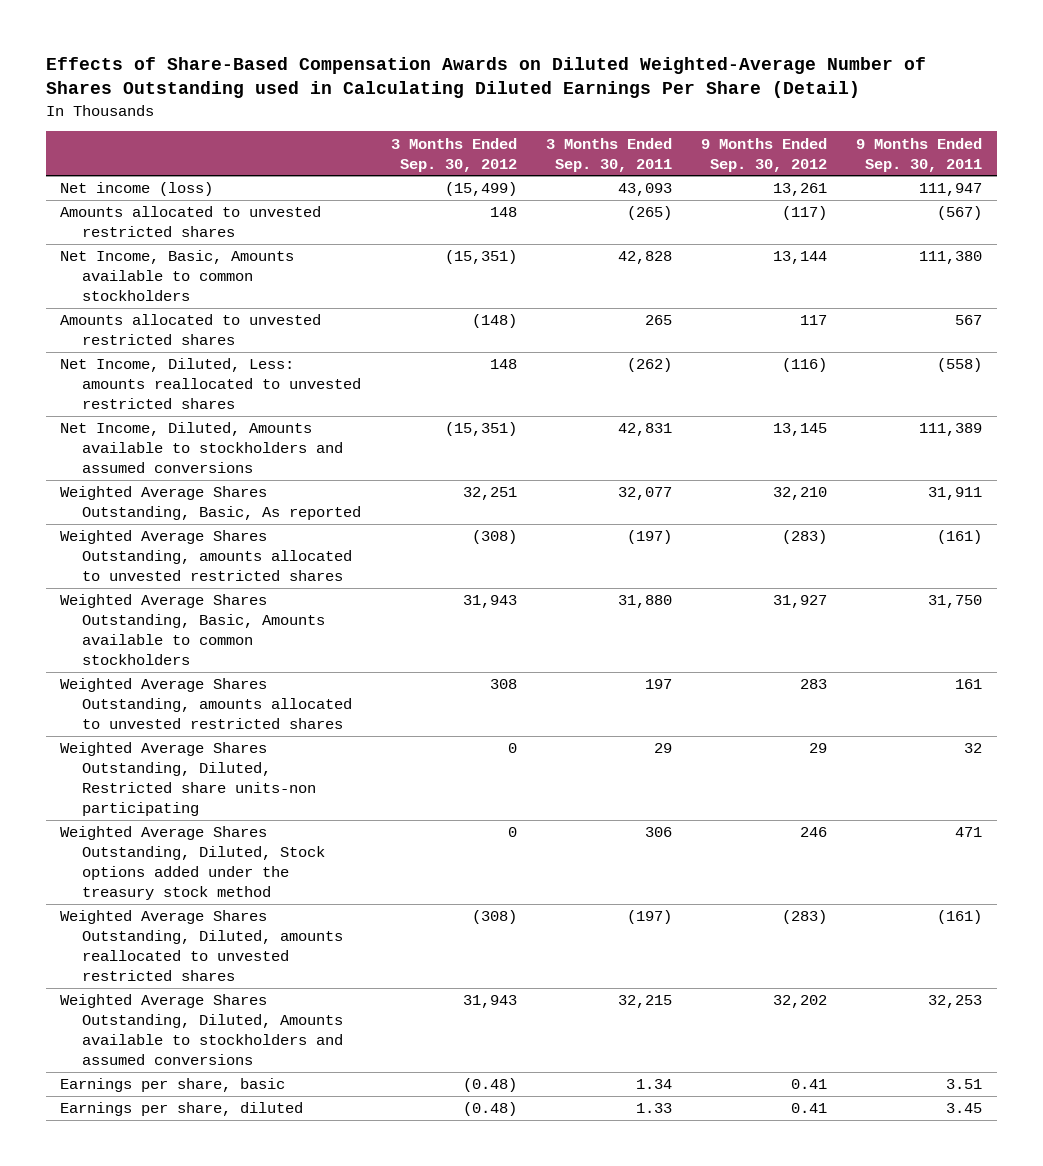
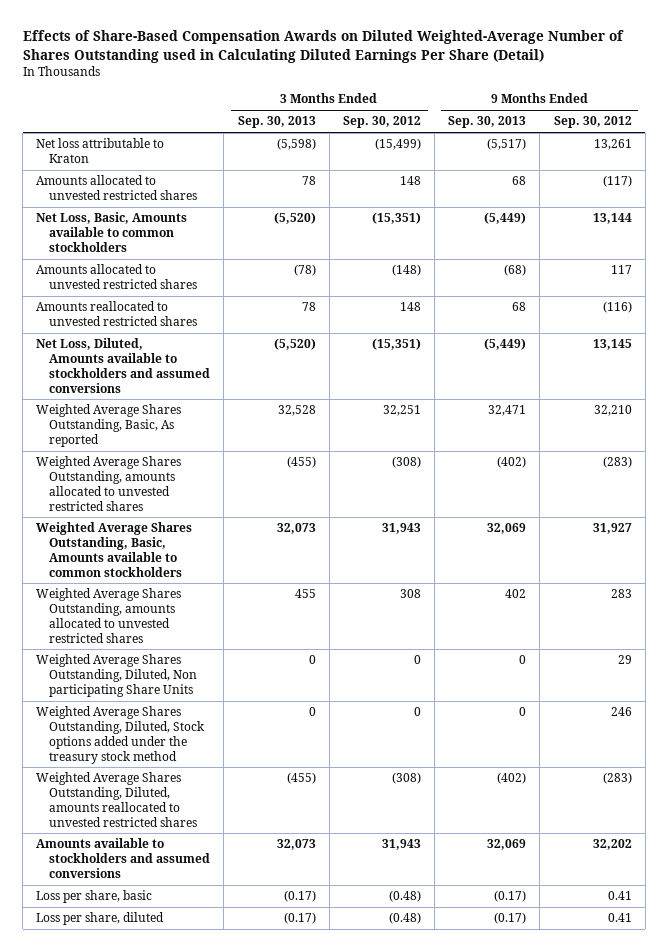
- | 3 Months Ended Sep. 30, 2012 | 3 Months Ended Sep. 30, 2011 | 9 Months Ended Sep. 30, 2012 | 9 Months Ended Sep. 30, 2011
+ | 3 Months Ended Sep. 30, 2013 | 3 Months Ended Sep. 30, 2012 | 9 Months Ended Sep. 30, 2013 | 9 Months Ended Sep. 30, 2012
- Net income (loss) | (15,499) | 43,093 | 13,261 | 111,947
+ Net loss attributable to Kraton | (5,598) | (15,499) | (5,517) | 13,261
- Net Income, Basic, Amounts available to common stockholders | (15,351) | 42,828 | 13,144 | 111,380
+ Net Loss, Basic, Amounts available to common stockholders | (5,520) | (15,351) | (5,449) | 13,144
- Net Income, Diluted, Less: amounts reallocated to unvested restricted shares | 148 | (262) | (116) | (558)
- Net Income, Diluted, Amounts available to stockholders and assumed conversions | (15,351) | 42,831 | 13,145 | 111,389
+ Amounts reallocated to unvested restricted shares | 78 | 148 | 68 | (116)
+ Net Loss, Diluted, Amounts available to stockholders and assumed conversions | (5,520) | (15,351) | (5,449) | 13,145
- Weighted Average Shares Outstanding, Diluted, Restricted share units-non participating | 0 | 29 | 29 | 32
+ Weighted Average Shares Outstanding, Diluted, Non participating Share Units | 0 | 0 | 0 | 29
- Weighted Average Shares Outstanding, Diluted, Amounts available to stockholders and assumed conversions | 31,943 | 32,215 | 32,202 | 32,253
- Earnings per share, basic | (0.48) | 1.34 | 0.41 | 3.51
- Earnings per share, diluted | (0.48) | 1.33 | 0.41 | 3.45
+ Amounts available to stockholders and assumed conversions | 32,073 | 31,943 | 32,069 | 32,202
+ Loss per share, basic | (0.17) | (0.48) | (0.17) | 0.41
+ Loss per share, diluted | (0.17) | (0.48) | (0.17) | 0.41

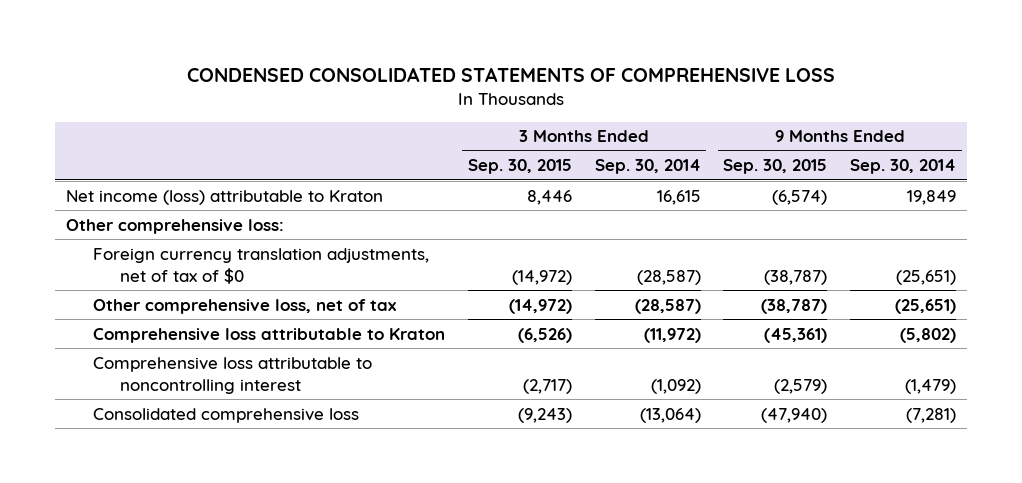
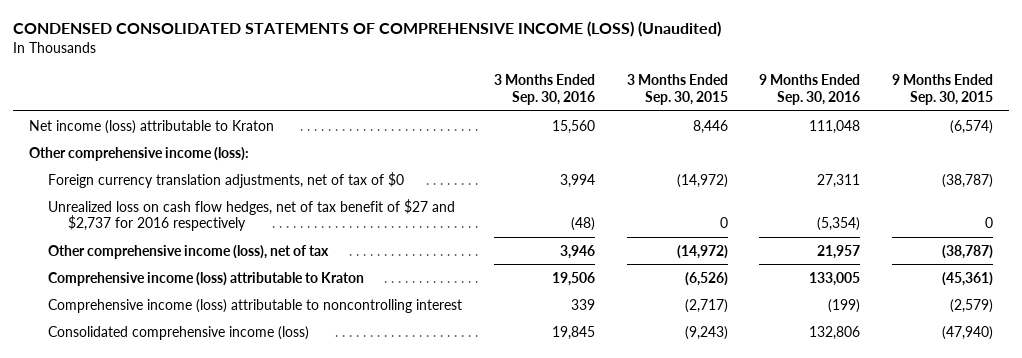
- CONDENSED CONSOLIDATED STATEMENTS OF COMPREHENSIVE LOSS
+ CONDENSED CONSOLIDATED STATEMENTS OF COMPREHENSIVE INCOME (LOSS) (Unaudited)
- | 3 Months Ended Sep. 30, 2015 | 3 Months Ended Sep. 30, 2014 | 9 Months Ended Sep. 30, 2015 | 9 Months Ended Sep. 30, 2014
+ | 3 Months Ended Sep. 30, 2016 | 3 Months Ended Sep. 30, 2015 | 9 Months Ended Sep. 30, 2016 | 9 Months Ended Sep. 30, 2015
- Other comprehensive loss:
+ Other comprehensive income (loss):
- Other comprehensive loss, net of tax | (14,972) | (28,587) | (38,787) | (25,651)
- Comprehensive loss attributable to Kraton | (6,526) | (11,972) | (45,361) | (5,802)
- Comprehensive loss attributable to noncontrolling interest | (2,717) | (1,092) | (2,579) | (1,479)
- Consolidated comprehensive loss | (9,243) | (13,064) | (47,940) | (7,281)
+ Unrealized loss on cash flow hedges, net of tax benefit of $27 and $2,737 for 2016 respectively | (48) | 0 | (5,354) | 0
+ Other comprehensive income (loss), net of tax | 3,946 | (14,972) | 21,957 | (38,787)
+ Comprehensive income (loss) attributable to Kraton | 19,506 | (6,526) | 133,005 | (45,361)
+ Comprehensive income (loss) attributable to noncontrolling interest | 339 | (2,717) | (199) | (2,579)
+ Consolidated comprehensive income (loss) | 19,845 | (9,243) | 132,806 | (47,940)

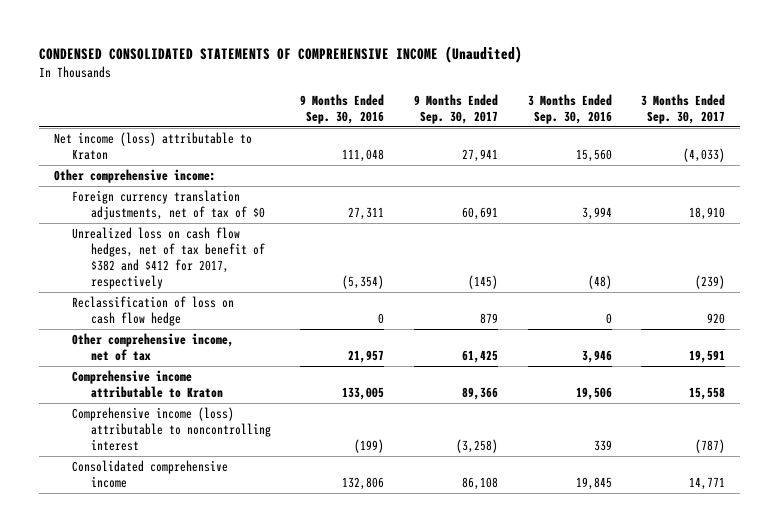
- CONDENSED CONSOLIDATED STATEMENTS OF COMPREHENSIVE INCOME (LOSS) (Unaudited)
+ CONDENSED CONSOLIDATED STATEMENTS OF COMPREHENSIVE INCOME (Unaudited)
- | 3 Months Ended Sep. 30, 2016 | 3 Months Ended Sep. 30, 2015 | 9 Months Ended Sep. 30, 2016 | 9 Months Ended Sep. 30, 2015
+ | 9 Months Ended Sep. 30, 2016 | 9 Months Ended Sep. 30, 2017 | 3 Months Ended Sep. 30, 2016 | 3 Months Ended Sep. 30, 2017
- Other comprehensive income (loss):
+ Other comprehensive income:
- Unrealized loss on cash flow hedges, net of tax benefit of $27 and $2,737 for 2016 respectively | (48) | 0 | (5,354) | 0
- Other comprehensive income (loss), net of tax | 3,946 | (14,972) | 21,957 | (38,787)
- Comprehensive income (loss) attributable to Kraton | 19,506 | (6,526) | 133,005 | (45,361)
+ Unrealized loss on cash flow hedges, net of tax benefit of $382 and $412 for 2017, respectively | (5,354) | (145) | (48) | (239)
+ Reclassification of loss on cash flow hedge | 0 | 879 | 0 | 920
+ Other comprehensive income, net of tax | 21,957 | 61,425 | 3,946 | 19,591
+ Comprehensive income attributable to Kraton | 133,005 | 89,366 | 19,506 | 15,558
- Consolidated comprehensive income (loss) | 19,845 | (9,243) | 132,806 | (47,940)
+ Consolidated comprehensive income | 132,806 | 86,108 | 19,845 | 14,771

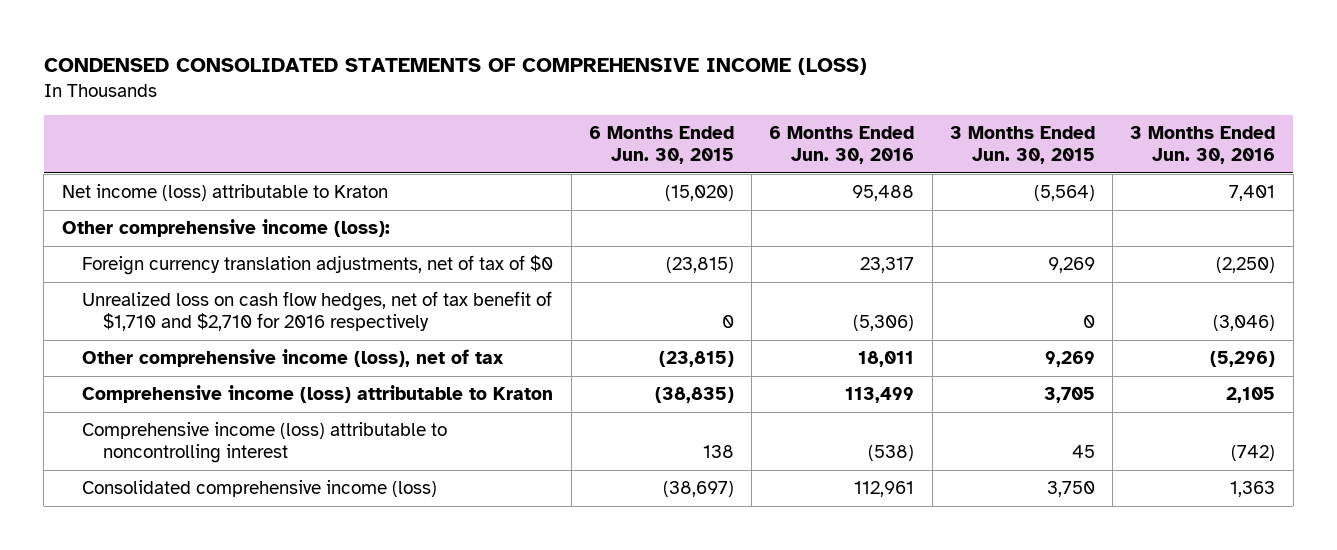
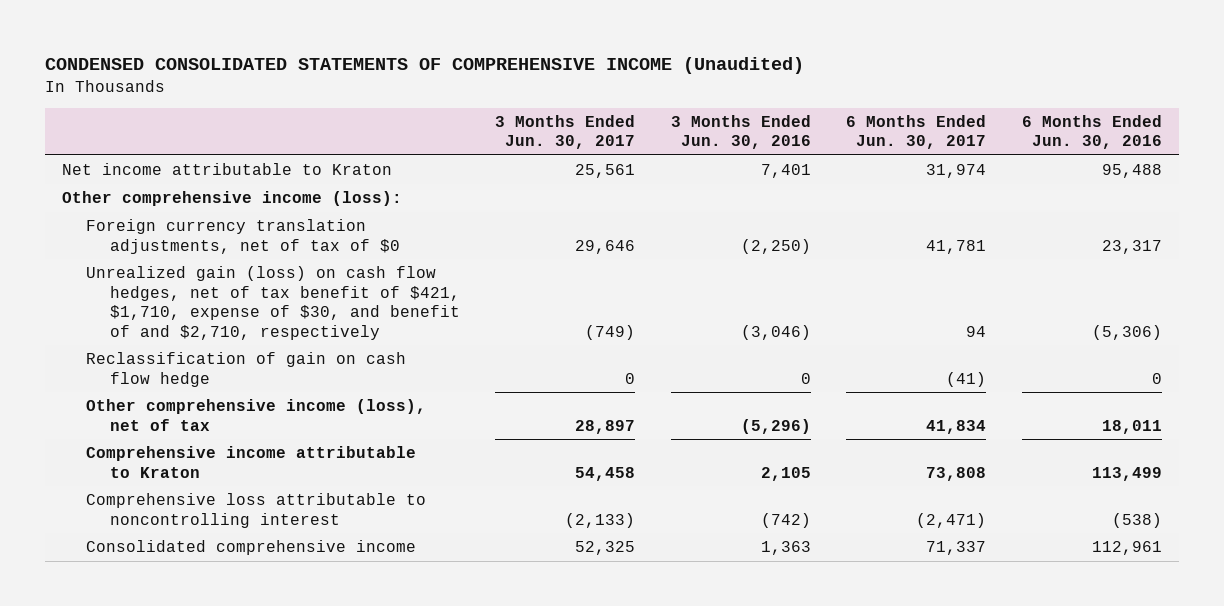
- CONDENSED CONSOLIDATED STATEMENTS OF COMPREHENSIVE INCOME (LOSS)
+ CONDENSED CONSOLIDATED STATEMENTS OF COMPREHENSIVE INCOME (Unaudited)
- | 6 Months Ended Jun. 30, 2015 | 6 Months Ended Jun. 30, 2016 | 3 Months Ended Jun. 30, 2015 | 3 Months Ended Jun. 30, 2016
+ | 3 Months Ended Jun. 30, 2017 | 3 Months Ended Jun. 30, 2016 | 6 Months Ended Jun. 30, 2017 | 6 Months Ended Jun. 30, 2016
- Net income (loss) attributable to Kraton | (15,020) | 95,488 | (5,564) | 7,401
+ Net income attributable to Kraton | 25,561 | 7,401 | 31,974 | 95,488
- Unrealized loss on cash flow hedges, net of tax benefit of $1,710 and $2,710 for 2016 respectively | 0 | (5,306) | 0 | (3,046)
+ Unrealized gain (loss) on cash flow hedges, net of tax benefit of $421, $1,710, expense of $30, and benefit of and $2,710, respectively | (749) | (3,046) | 94 | (5,306)
+ Reclassification of gain on cash flow hedge | 0 | 0 | (41) | 0
- Comprehensive income (loss) attributable to Kraton | (38,835) | 113,499 | 3,705 | 2,105
- Comprehensive income (loss) attributable to noncontrolling interest | 138 | (538) | 45 | (742)
- Consolidated comprehensive income (loss) | (38,697) | 112,961 | 3,750 | 1,363
+ Comprehensive income attributable to Kraton | 54,458 | 2,105 | 73,808 | 113,499
+ Comprehensive loss attributable to noncontrolling interest | (2,133) | (742) | (2,471) | (538)
+ Consolidated comprehensive income | 52,325 | 1,363 | 71,337 | 112,961

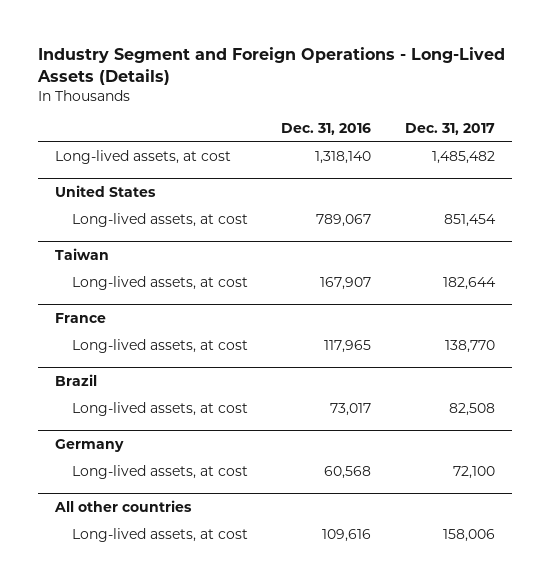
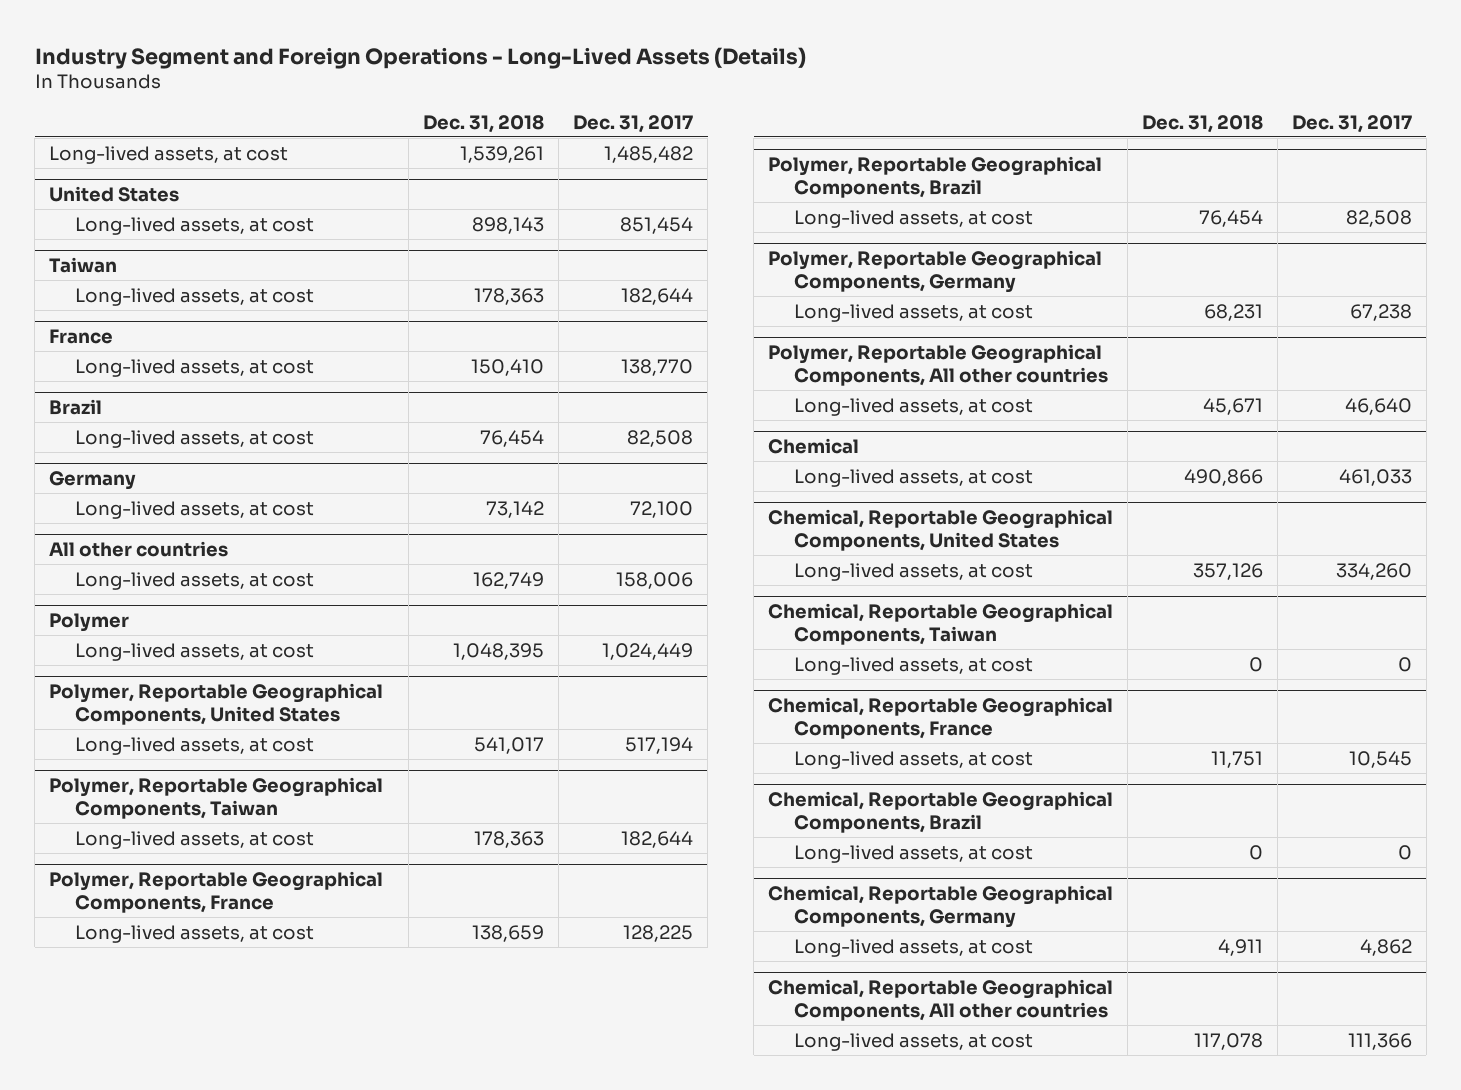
- | Dec. 31, 2016 | Dec. 31, 2017
+ | Dec. 31, 2018 | Dec. 31, 2017
+ Polymer
+ Long-lived assets, at cost | 1,048,395 | 1,024,449
+ Polymer, Reportable Geographical Components, United States
+ Long-lived assets, at cost | 541,017 | 517,194
+ Polymer, Reportable Geographical Components, Taiwan
+ Long-lived assets, at cost | 178,363 | 182,644
+ Polymer, Reportable Geographical Components, France
+ Long-lived assets, at cost | 138,659 | 128,225
+ Polymer, Reportable Geographical Components, Brazil
+ Long-lived assets, at cost | 76,454 | 82,508
+ Polymer, Reportable Geographical Components, Germany
+ Long-lived assets, at cost | 68,231 | 67,238
+ Polymer, Reportable Geographical Components, All other countries
+ Long-lived assets, at cost | 45,671 | 46,640
+ Chemical
+ Long-lived assets, at cost | 490,866 | 461,033
+ Chemical, Reportable Geographical Components, United States
+ Long-lived assets, at cost | 357,126 | 334,260
+ Chemical, Reportable Geographical Components, Taiwan
+ Long-lived assets, at cost | 0 | 0
+ Chemical, Reportable Geographical Components, France
+ Long-lived assets, at cost | 11,751 | 10,545
+ Chemical, Reportable Geographical Components, Brazil
+ Long-lived assets, at cost | 0 | 0
+ Chemical, Reportable Geographical Components, Germany
+ Long-lived assets, at cost | 4,911 | 4,862
+ Chemical, Reportable Geographical Components, All other countries
+ Long-lived assets, at cost | 117,078 | 111,366

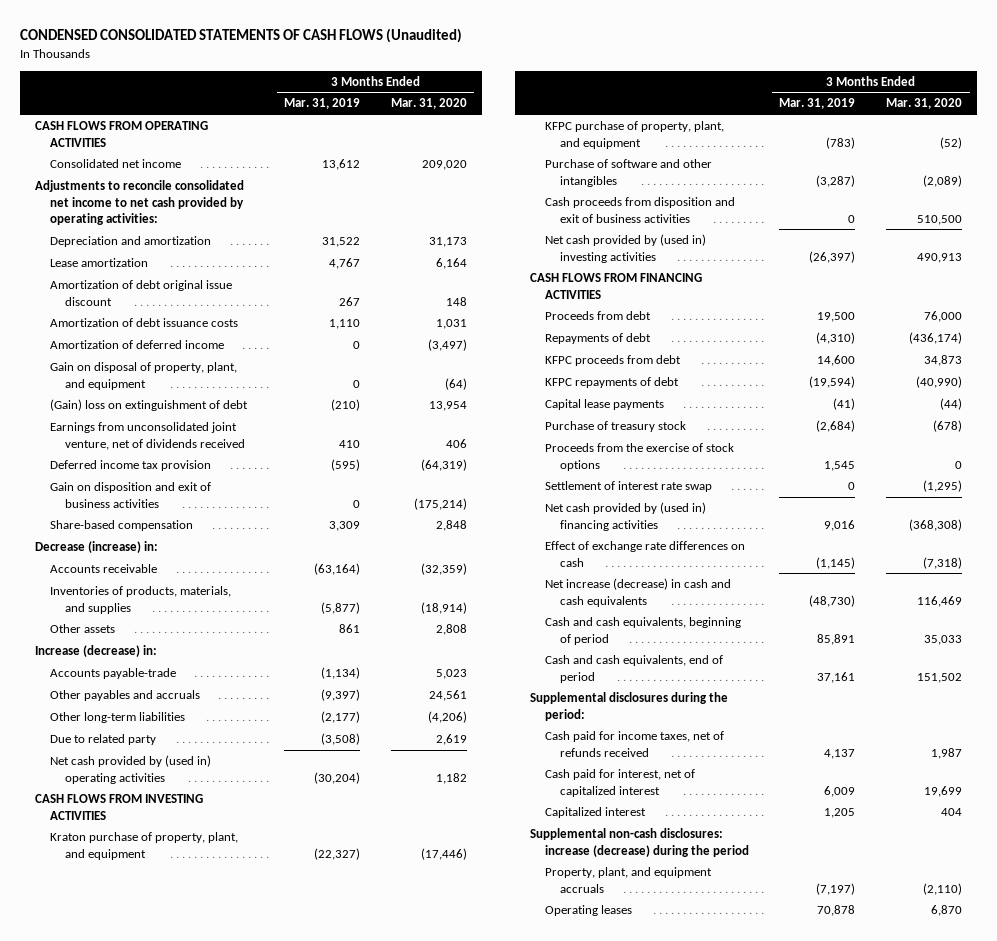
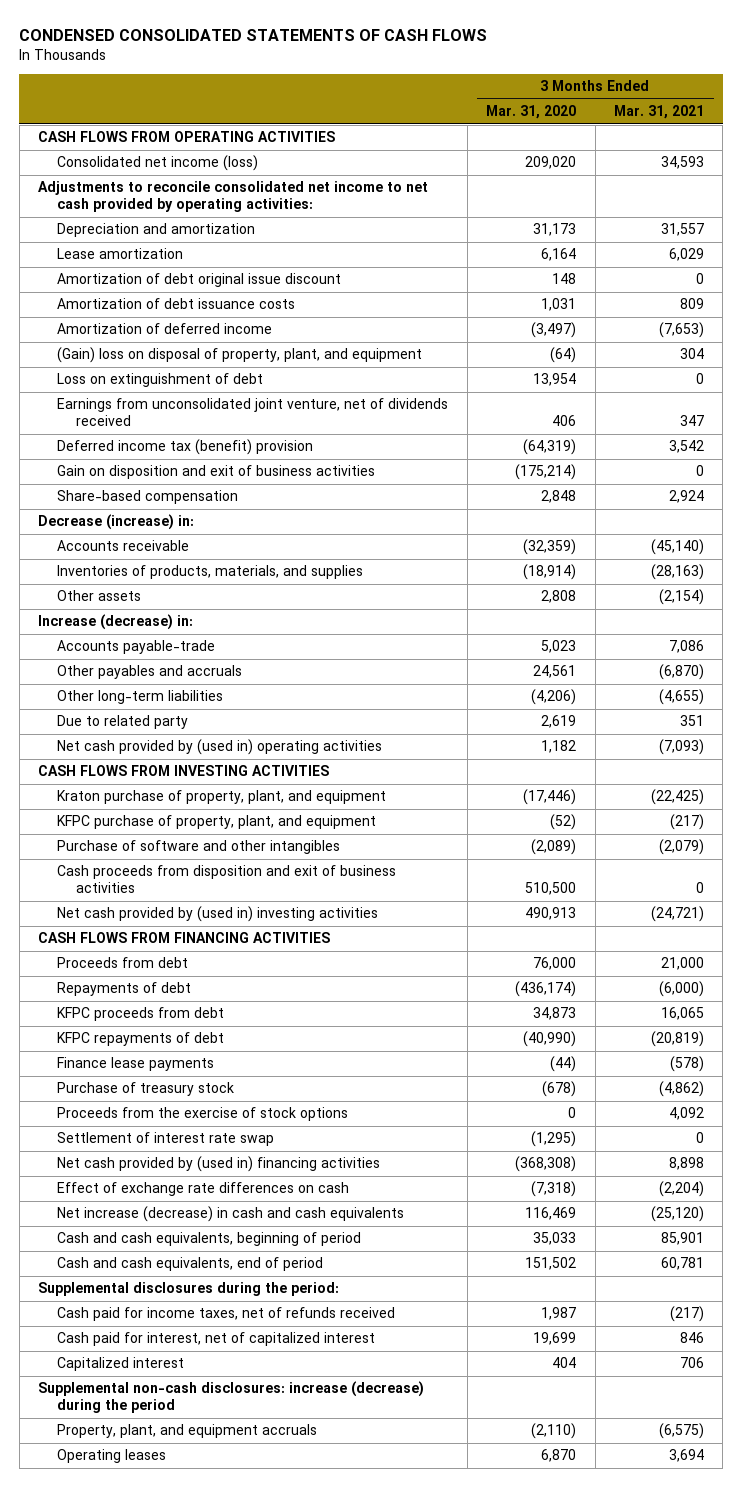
- CONDENSED CONSOLIDATED STATEMENTS OF CASH FLOWS (Unaudited)
+ CONDENSED CONSOLIDATED STATEMENTS OF CASH FLOWS
- | 3 Months Ended Mar. 31, 2019 | 3 Months Ended Mar. 31, 2020
+ | 3 Months Ended Mar. 31, 2020 | 3 Months Ended Mar. 31, 2021
- Consolidated net income | 13,612 | 209,020
+ Consolidated net income (loss) | 209,020 | 34,593
- Gain on disposal of property, plant, and equipment | 0 | (64)
- (Gain) loss on extinguishment of debt | (210) | 13,954
+ (Gain) loss on disposal of property, plant, and equipment | (64) | 304
+ Loss on extinguishment of debt | 13,954 | 0
- Deferred income tax provision | (595) | (64,319)
+ Deferred income tax (benefit) provision | (64,319) | 3,542
- Capital lease payments | (41) | (44)
+ Finance lease payments | (44) | (578)

